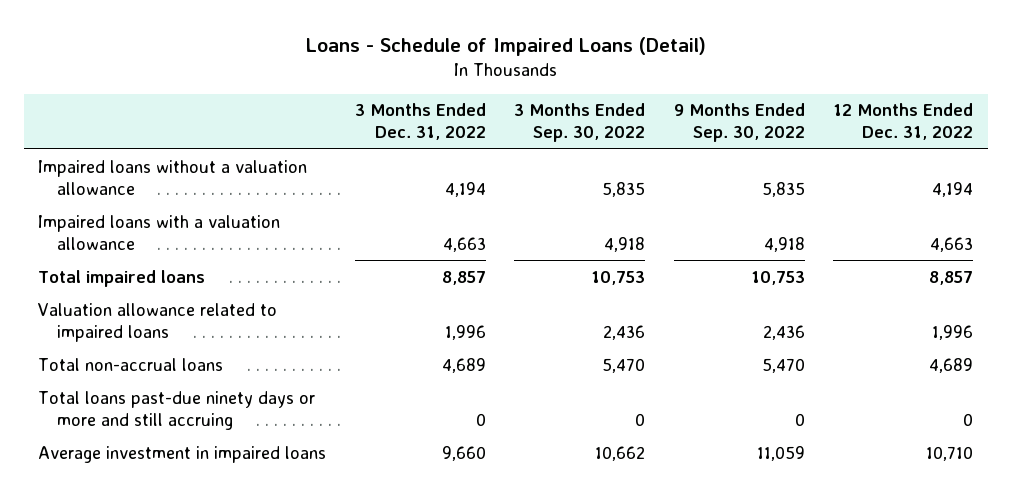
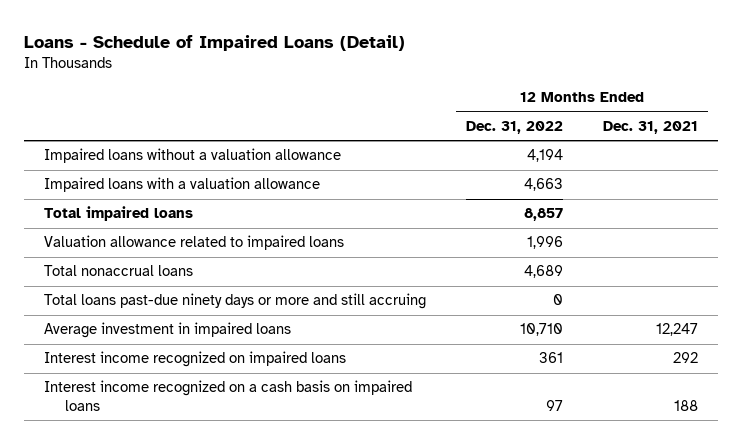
- | 3 Months Ended Dec. 31, 2022 | 3 Months Ended Sep. 30, 2022 | 9 Months Ended Sep. 30, 2022 | 12 Months Ended Dec. 31, 2022
+ | 12 Months Ended Dec. 31, 2022 | 12 Months Ended Dec. 31, 2021
- Total non-accrual loans | 4,689 | 5,470 | 5,470 | 4,689
+ Total nonaccrual loans | 4,689 |
+ Interest income recognized on impaired loans | 361 | 292
+ Interest income recognized on a cash basis on impaired loans | 97 | 188

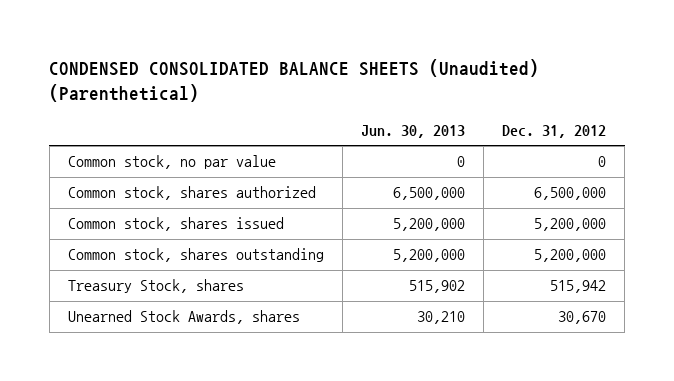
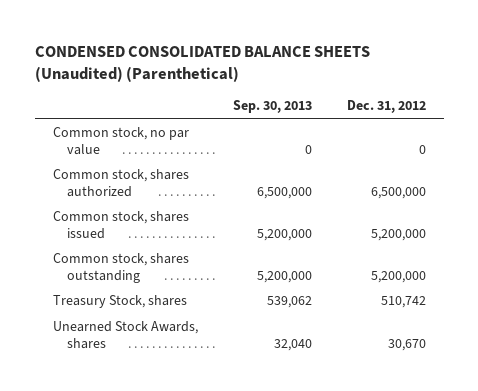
- | Jun. 30, 2013 | Dec. 31, 2012
+ | Sep. 30, 2013 | Dec. 31, 2012
- Treasury Stock, shares | 515,902 | 515,942
+ Treasury Stock, shares | 539,062 | 510,742

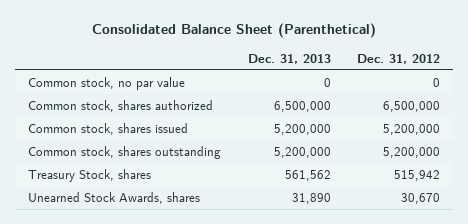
- CONDENSED CONSOLIDATED BALANCE SHEETS (Unaudited) (Parenthetical)
+ Consolidated Balance Sheet (Parenthetical)
- | Sep. 30, 2013 | Dec. 31, 2012
+ | Dec. 31, 2013 | Dec. 31, 2012
- Treasury Stock, shares | 539,062 | 510,742
+ Treasury Stock, shares | 561,562 | 515,942

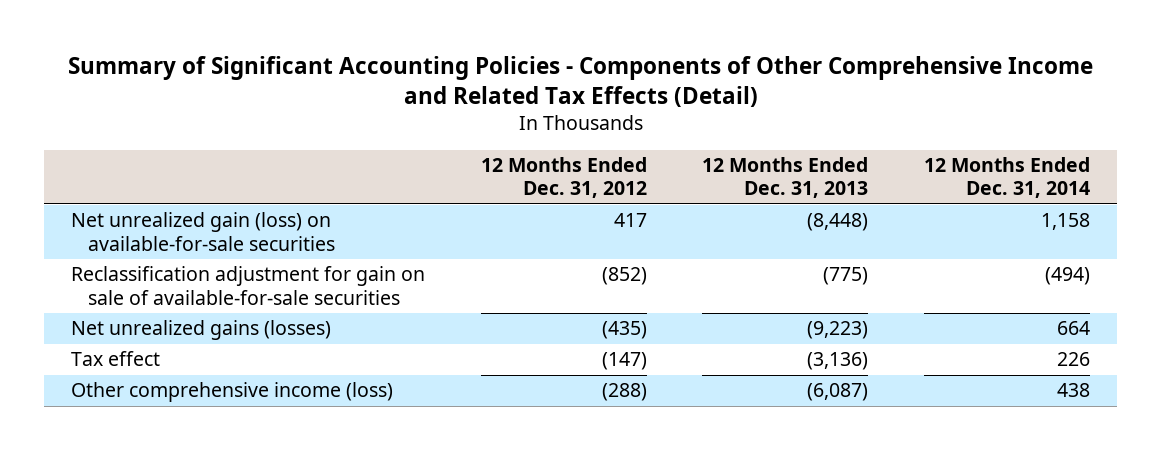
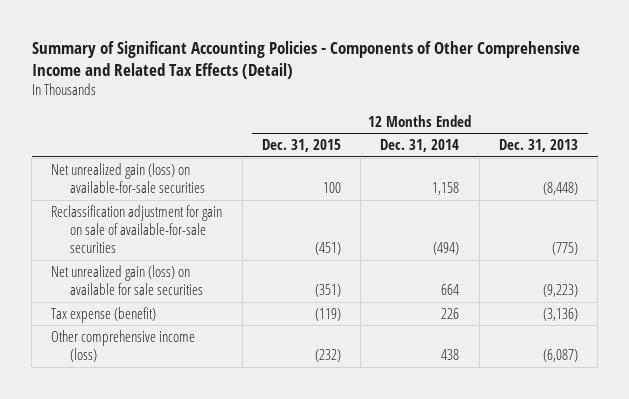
- | 12 Months Ended Dec. 31, 2012 | 12 Months Ended Dec. 31, 2013 | 12 Months Ended Dec. 31, 2014
+ | 12 Months Ended Dec. 31, 2015 | 12 Months Ended Dec. 31, 2014 | 12 Months Ended Dec. 31, 2013
- Net unrealized gains (losses) | (435) | (9,223) | 664
- Tax effect | (147) | (3,136) | 226
+ Net unrealized gain (loss) on available for sale securities | (351) | 664 | (9,223)
+ Tax expense (benefit) | (119) | 226 | (3,136)

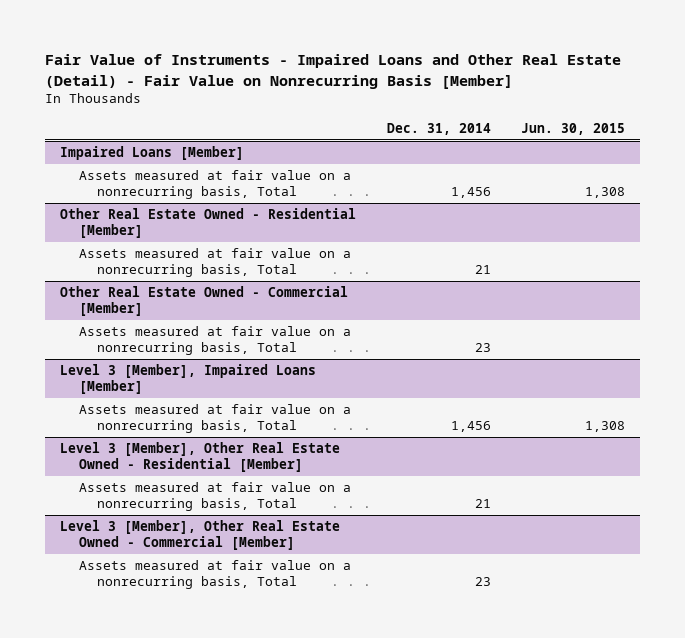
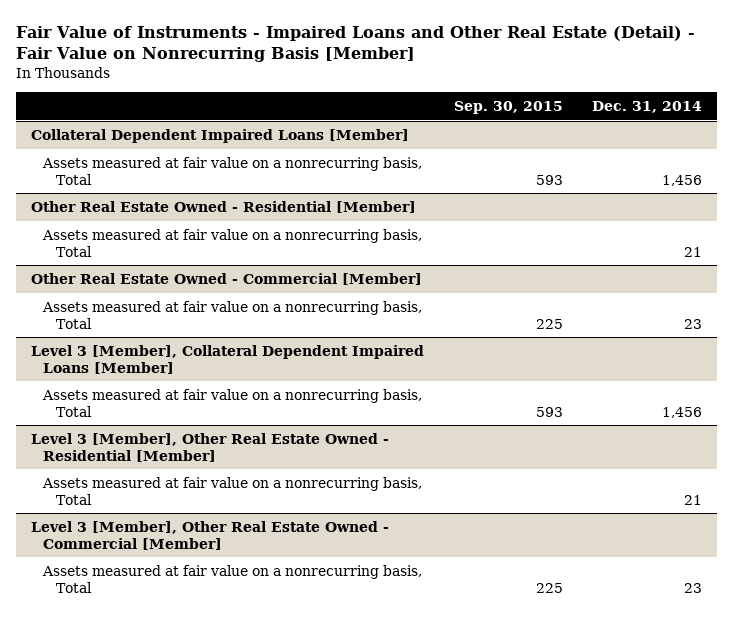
- | Dec. 31, 2014 | Jun. 30, 2015
+ | Sep. 30, 2015 | Dec. 31, 2014
- Impaired Loans [Member]
+ Collateral Dependent Impaired Loans [Member]
- Level 3 [Member], Impaired Loans [Member]
+ Level 3 [Member], Collateral Dependent Impaired Loans [Member]

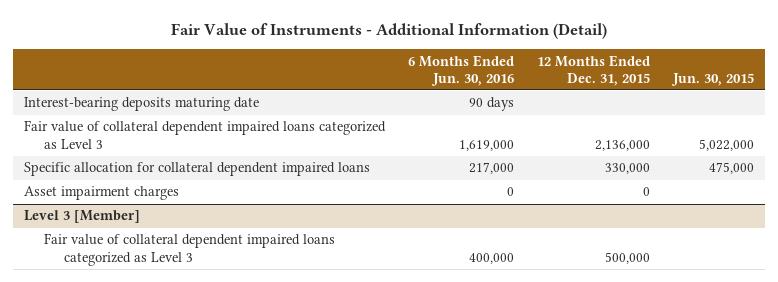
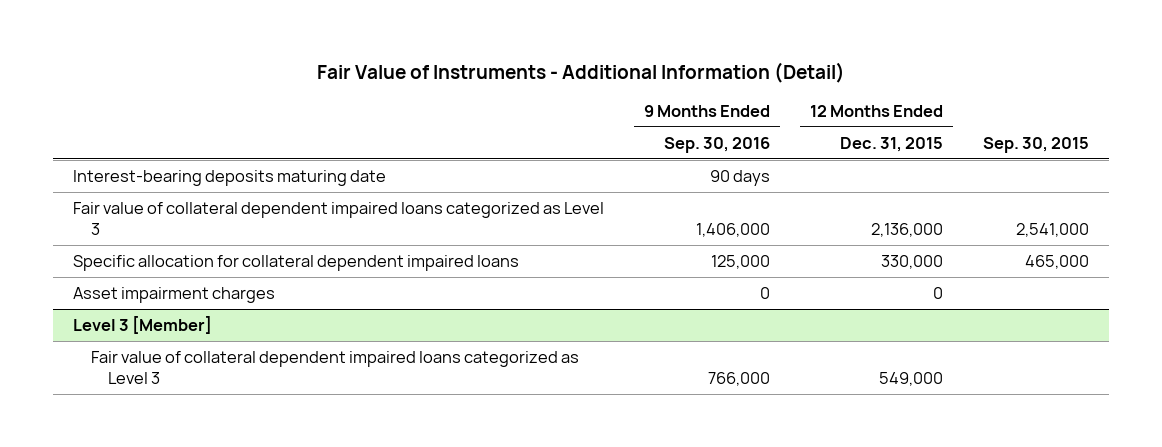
- | 6 Months Ended Jun. 30, 2016 | 12 Months Ended Dec. 31, 2015 | Jun. 30, 2015
+ | 9 Months Ended Sep. 30, 2016 | 12 Months Ended Dec. 31, 2015 | Sep. 30, 2015
@ Level 3 [Member]
- Fair value of collateral dependent impaired loans categorized as Level 3 | 400,000 | 500,000 |
+ Fair value of collateral dependent impaired loans categorized as Level 3 | 766,000 | 549,000 |

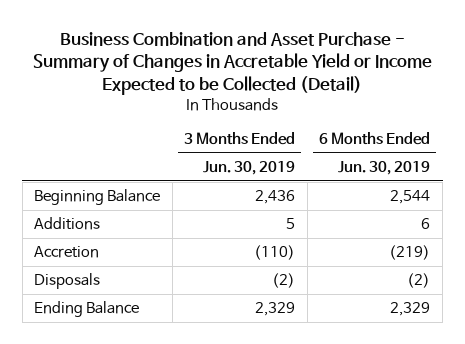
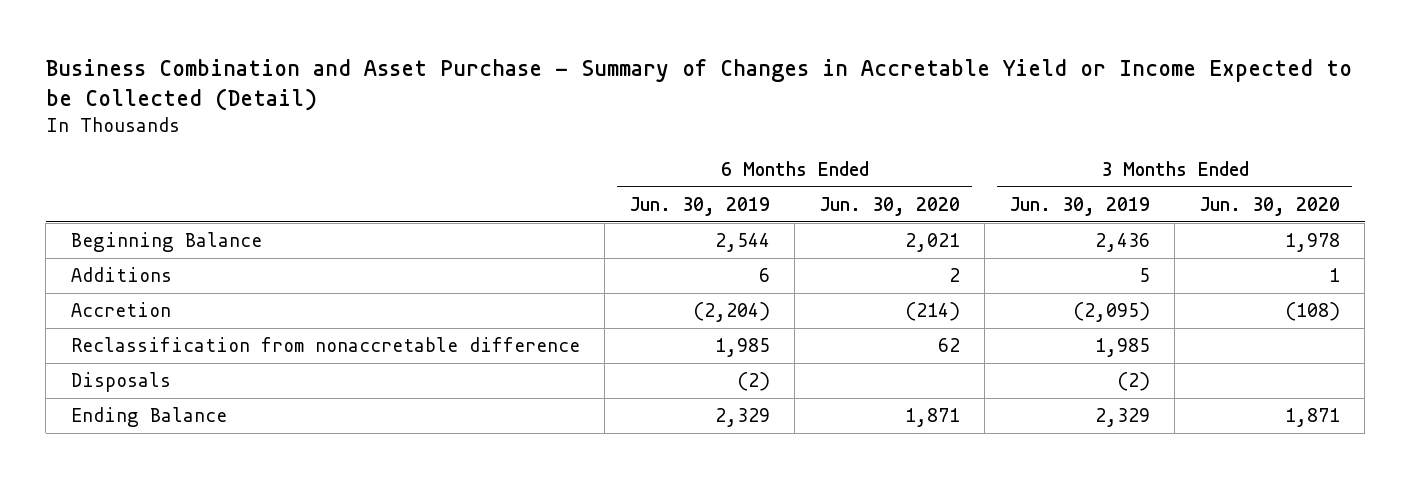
- | 3 Months Ended Jun. 30, 2019 | 6 Months Ended Jun. 30, 2019
+ | 6 Months Ended Jun. 30, 2019 | 6 Months Ended Jun. 30, 2020 | 3 Months Ended Jun. 30, 2019 | 3 Months Ended Jun. 30, 2020
- Accretion | (110) | (219)
+ Accretion | (2,204) | (214) | (2,095) | (108)
+ Reclassification from nonaccretable difference | 1,985 | 62 | 1,985 |

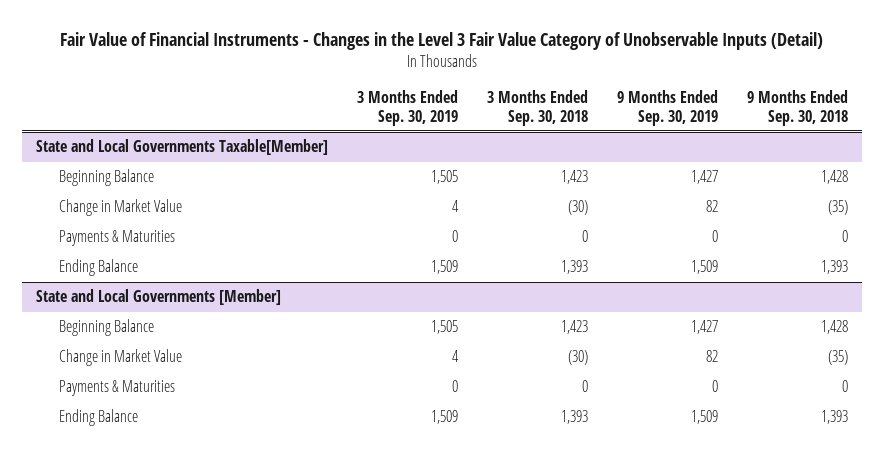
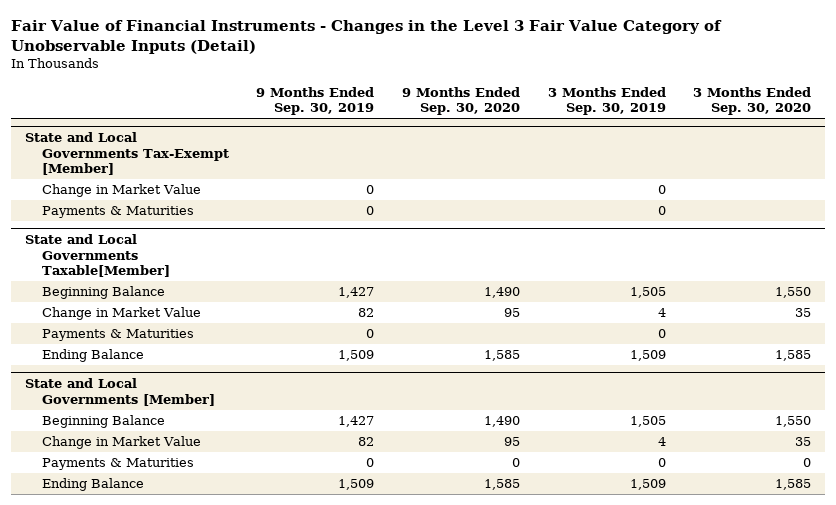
- | 3 Months Ended Sep. 30, 2019 | 3 Months Ended Sep. 30, 2018 | 9 Months Ended Sep. 30, 2019 | 9 Months Ended Sep. 30, 2018
+ | 9 Months Ended Sep. 30, 2019 | 9 Months Ended Sep. 30, 2020 | 3 Months Ended Sep. 30, 2019 | 3 Months Ended Sep. 30, 2020
+ State and Local Governments Tax-Exempt [Member]
+ Change in Market Value | 0 | | 0 |
+ Payments & Maturities | 0 | | 0 |

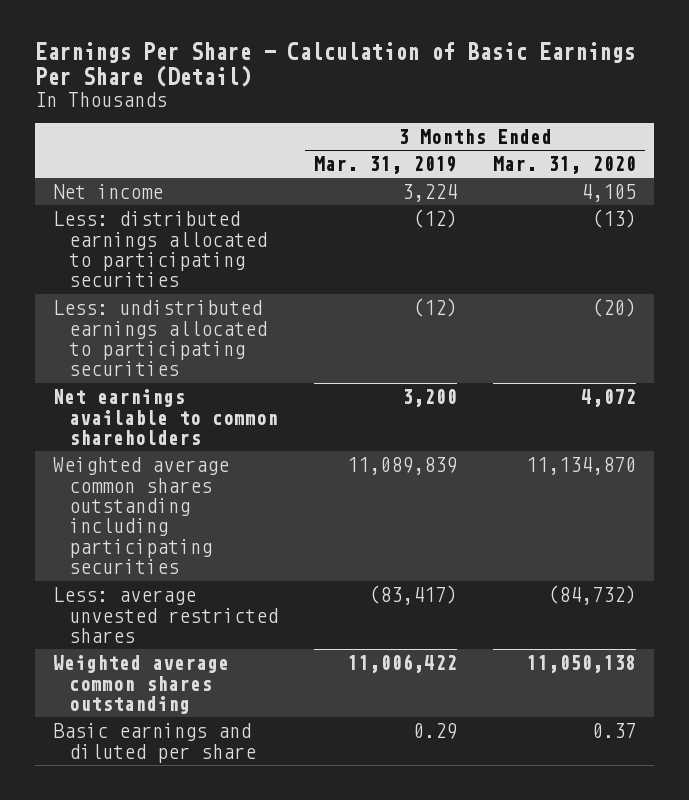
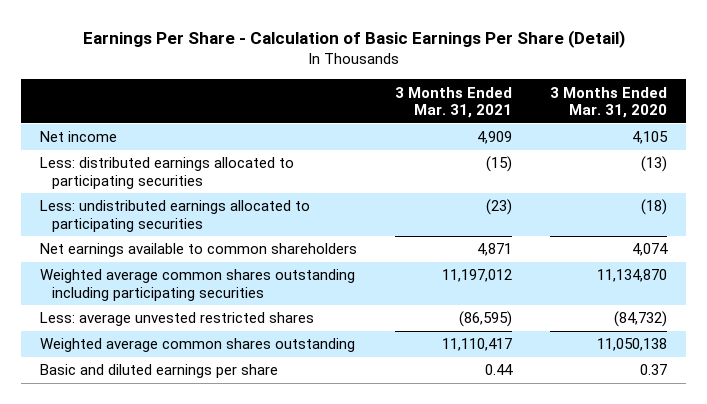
- | 3 Months Ended Mar. 31, 2019 | 3 Months Ended Mar. 31, 2020
+ | 3 Months Ended Mar. 31, 2021 | 3 Months Ended Mar. 31, 2020
- Less: undistributed earnings allocated to participating securities | (12) | (20)
- Net earnings available to common shareholders | 3,200 | 4,072
+ Less: undistributed earnings allocated to participating securities | (23) | (18)
+ Net earnings available to common shareholders | 4,871 | 4,074
- Basic earnings and diluted per share | 0.29 | 0.37
+ Basic and diluted earnings per share | 0.44 | 0.37

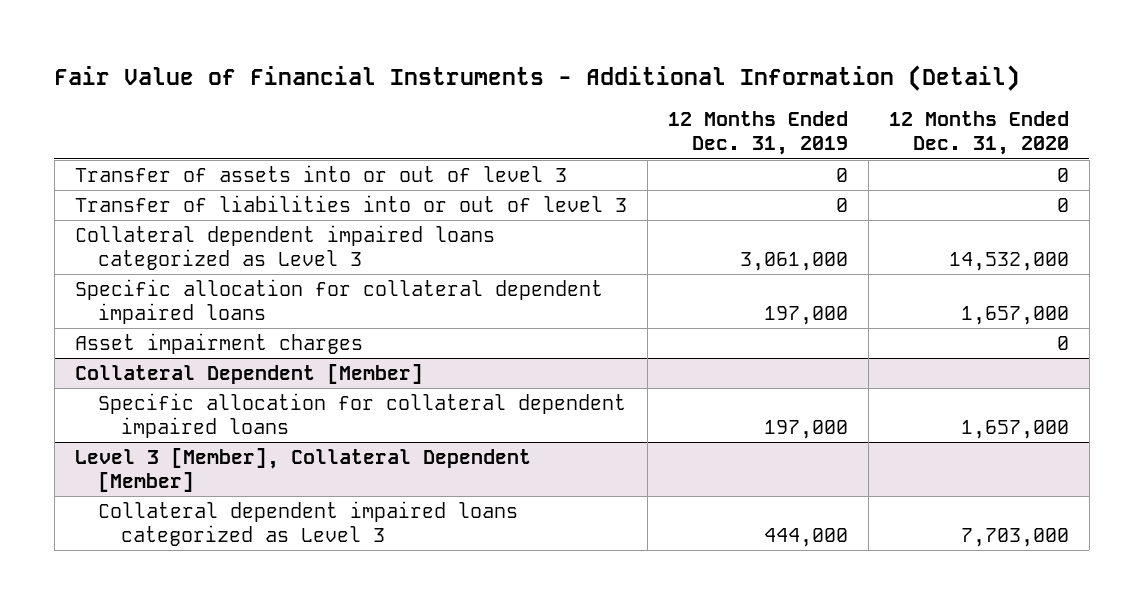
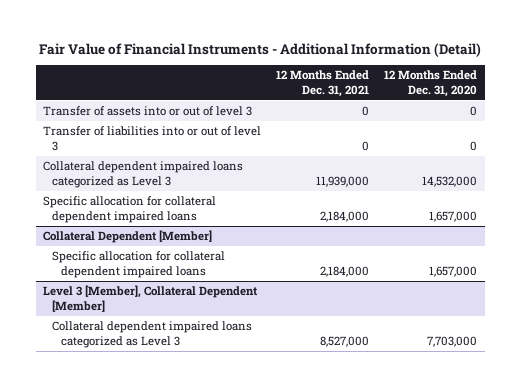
- | 12 Months Ended Dec. 31, 2019 | 12 Months Ended Dec. 31, 2020
+ | 12 Months Ended Dec. 31, 2021 | 12 Months Ended Dec. 31, 2020
- Asset impairment charges | | 0

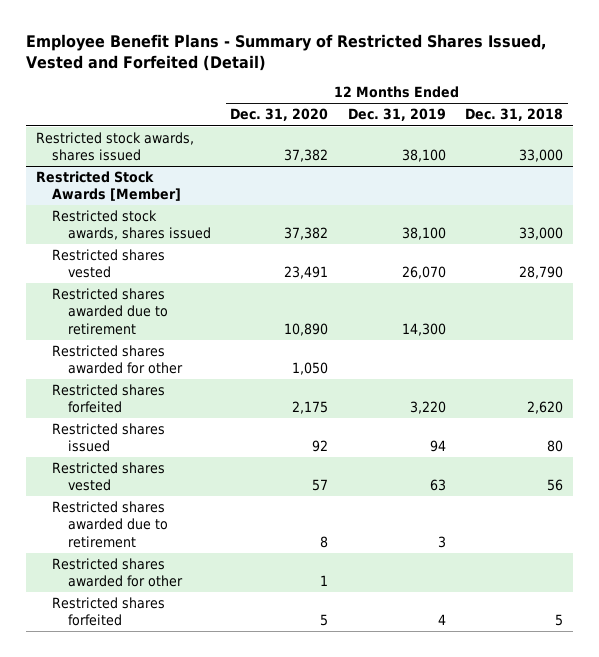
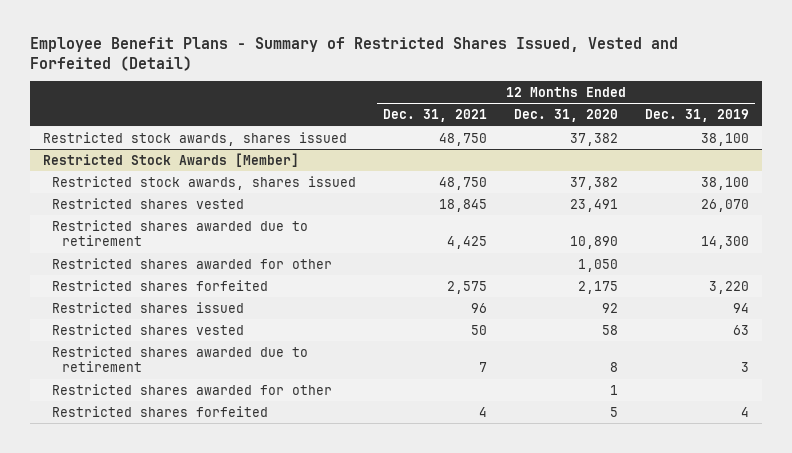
- | 12 Months Ended Dec. 31, 2020 | 12 Months Ended Dec. 31, 2019 | 12 Months Ended Dec. 31, 2018
+ | 12 Months Ended Dec. 31, 2021 | 12 Months Ended Dec. 31, 2020 | 12 Months Ended Dec. 31, 2019
@ Restricted Stock Awards [Member]
- Restricted shares vested | 57 | 63 | 56
+ Restricted shares vested | 50 | 58 | 63

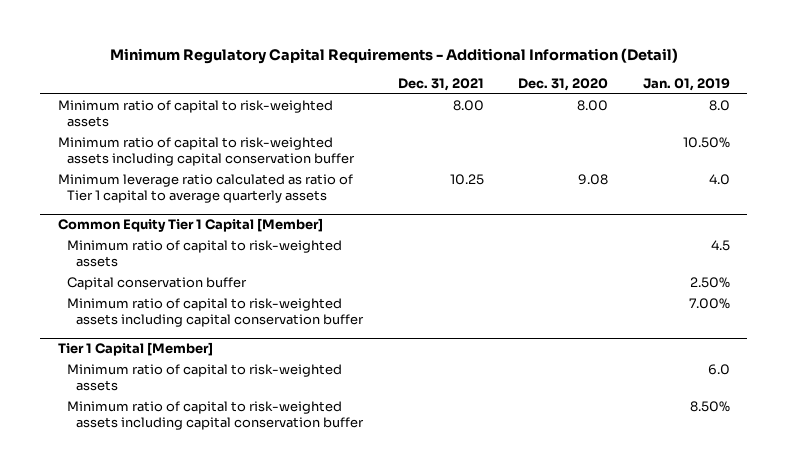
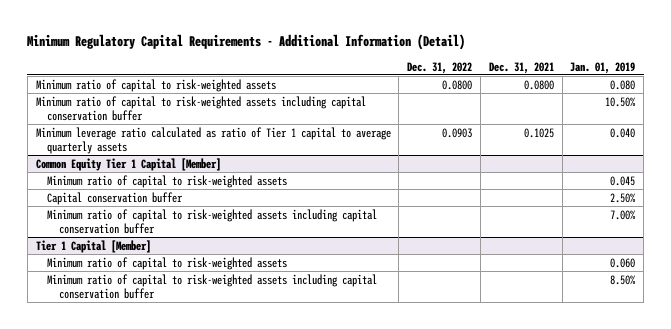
- | Dec. 31, 2021 | Dec. 31, 2020 | Jan. 01, 2019
+ | Dec. 31, 2022 | Dec. 31, 2021 | Jan. 01, 2019
- Minimum ratio of capital to risk-weighted assets | 8.00 | 8.00 | 8.0
+ Minimum ratio of capital to risk-weighted assets | 0.0800 | 0.0800 | 0.080
- Minimum leverage ratio calculated as ratio of Tier 1 capital to average quarterly assets | 10.25 | 9.08 | 4.0
+ Minimum leverage ratio calculated as ratio of Tier 1 capital to average quarterly assets | 0.0903 | 0.1025 | 0.040
@ Common Equity Tier 1 Capital [Member]
- Minimum ratio of capital to risk-weighted assets | | | 4.5
+ Minimum ratio of capital to risk-weighted assets | | | 0.045
@ Tier 1 Capital [Member]
- Minimum ratio of capital to risk-weighted assets | | | 6.0
+ Minimum ratio of capital to risk-weighted assets | | | 0.060

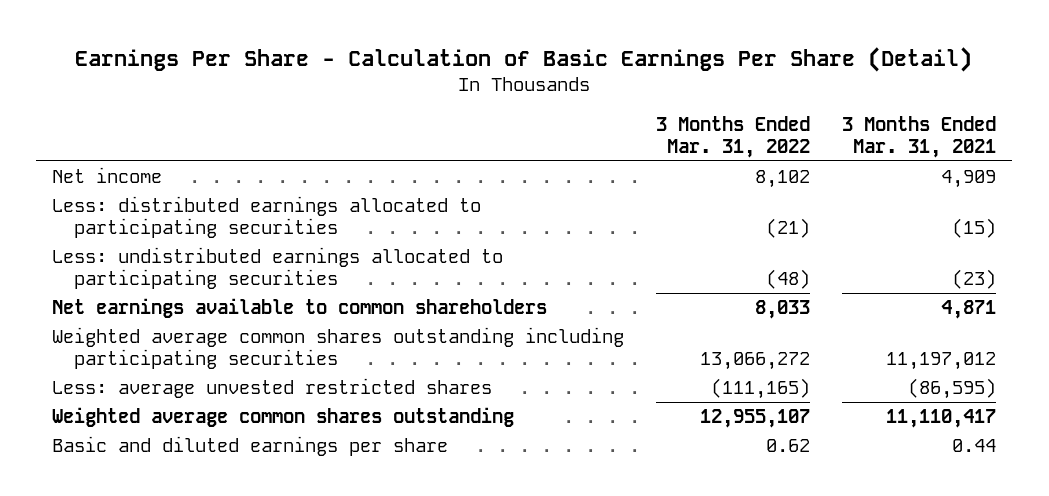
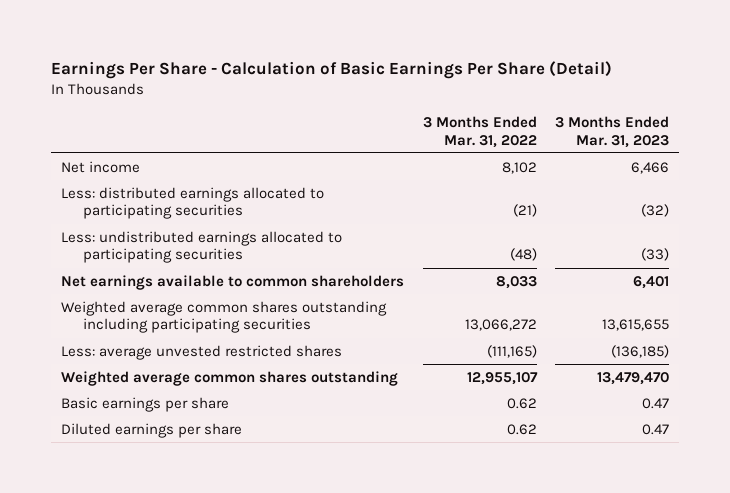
- | 3 Months Ended Mar. 31, 2022 | 3 Months Ended Mar. 31, 2021
+ | 3 Months Ended Mar. 31, 2022 | 3 Months Ended Mar. 31, 2023
- Basic and diluted earnings per share | 0.62 | 0.44
+ Basic earnings per share | 0.62 | 0.47
+ Diluted earnings per share | 0.62 | 0.47

